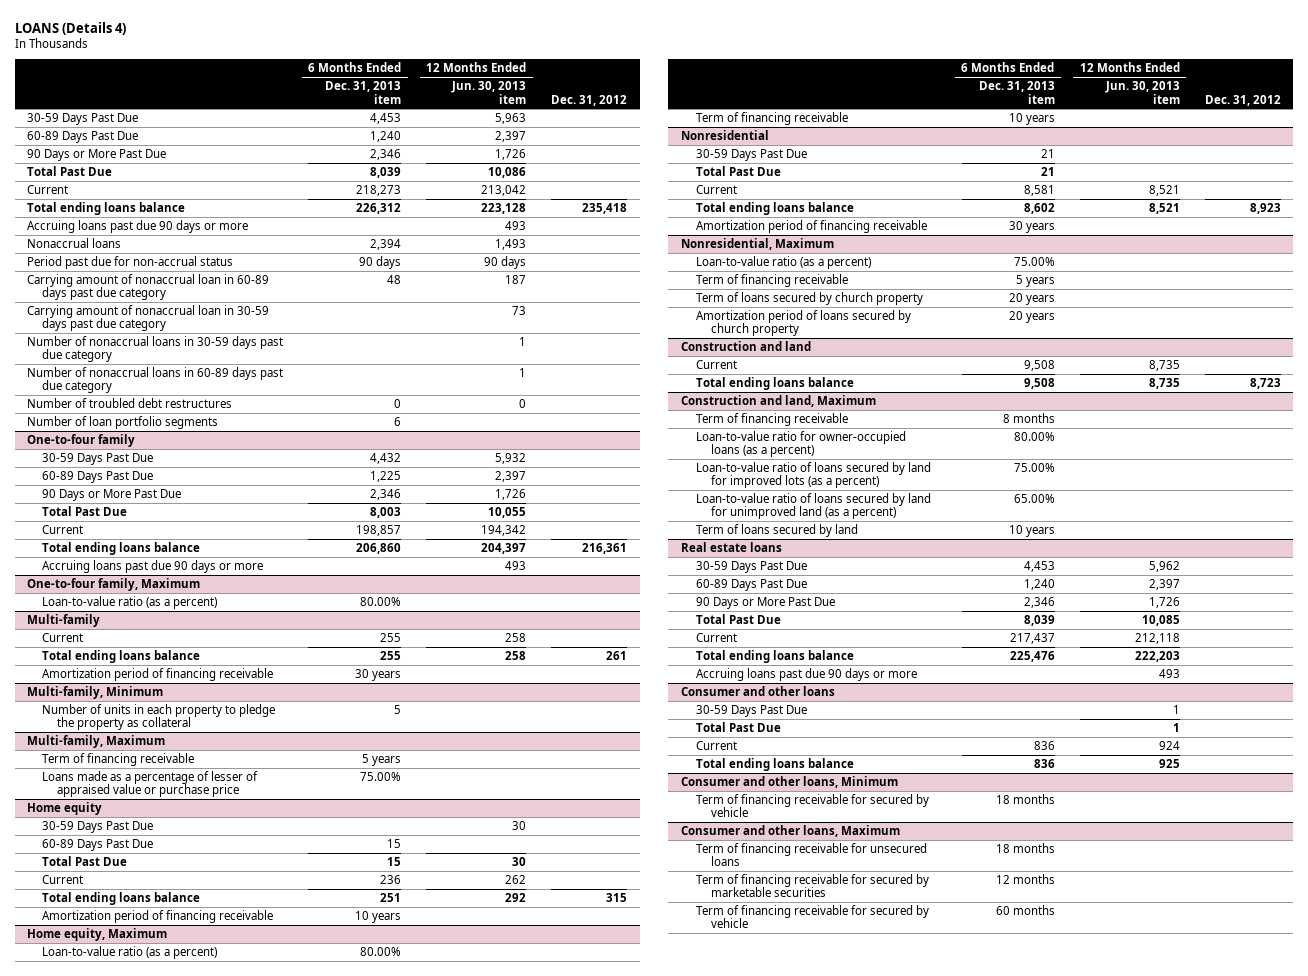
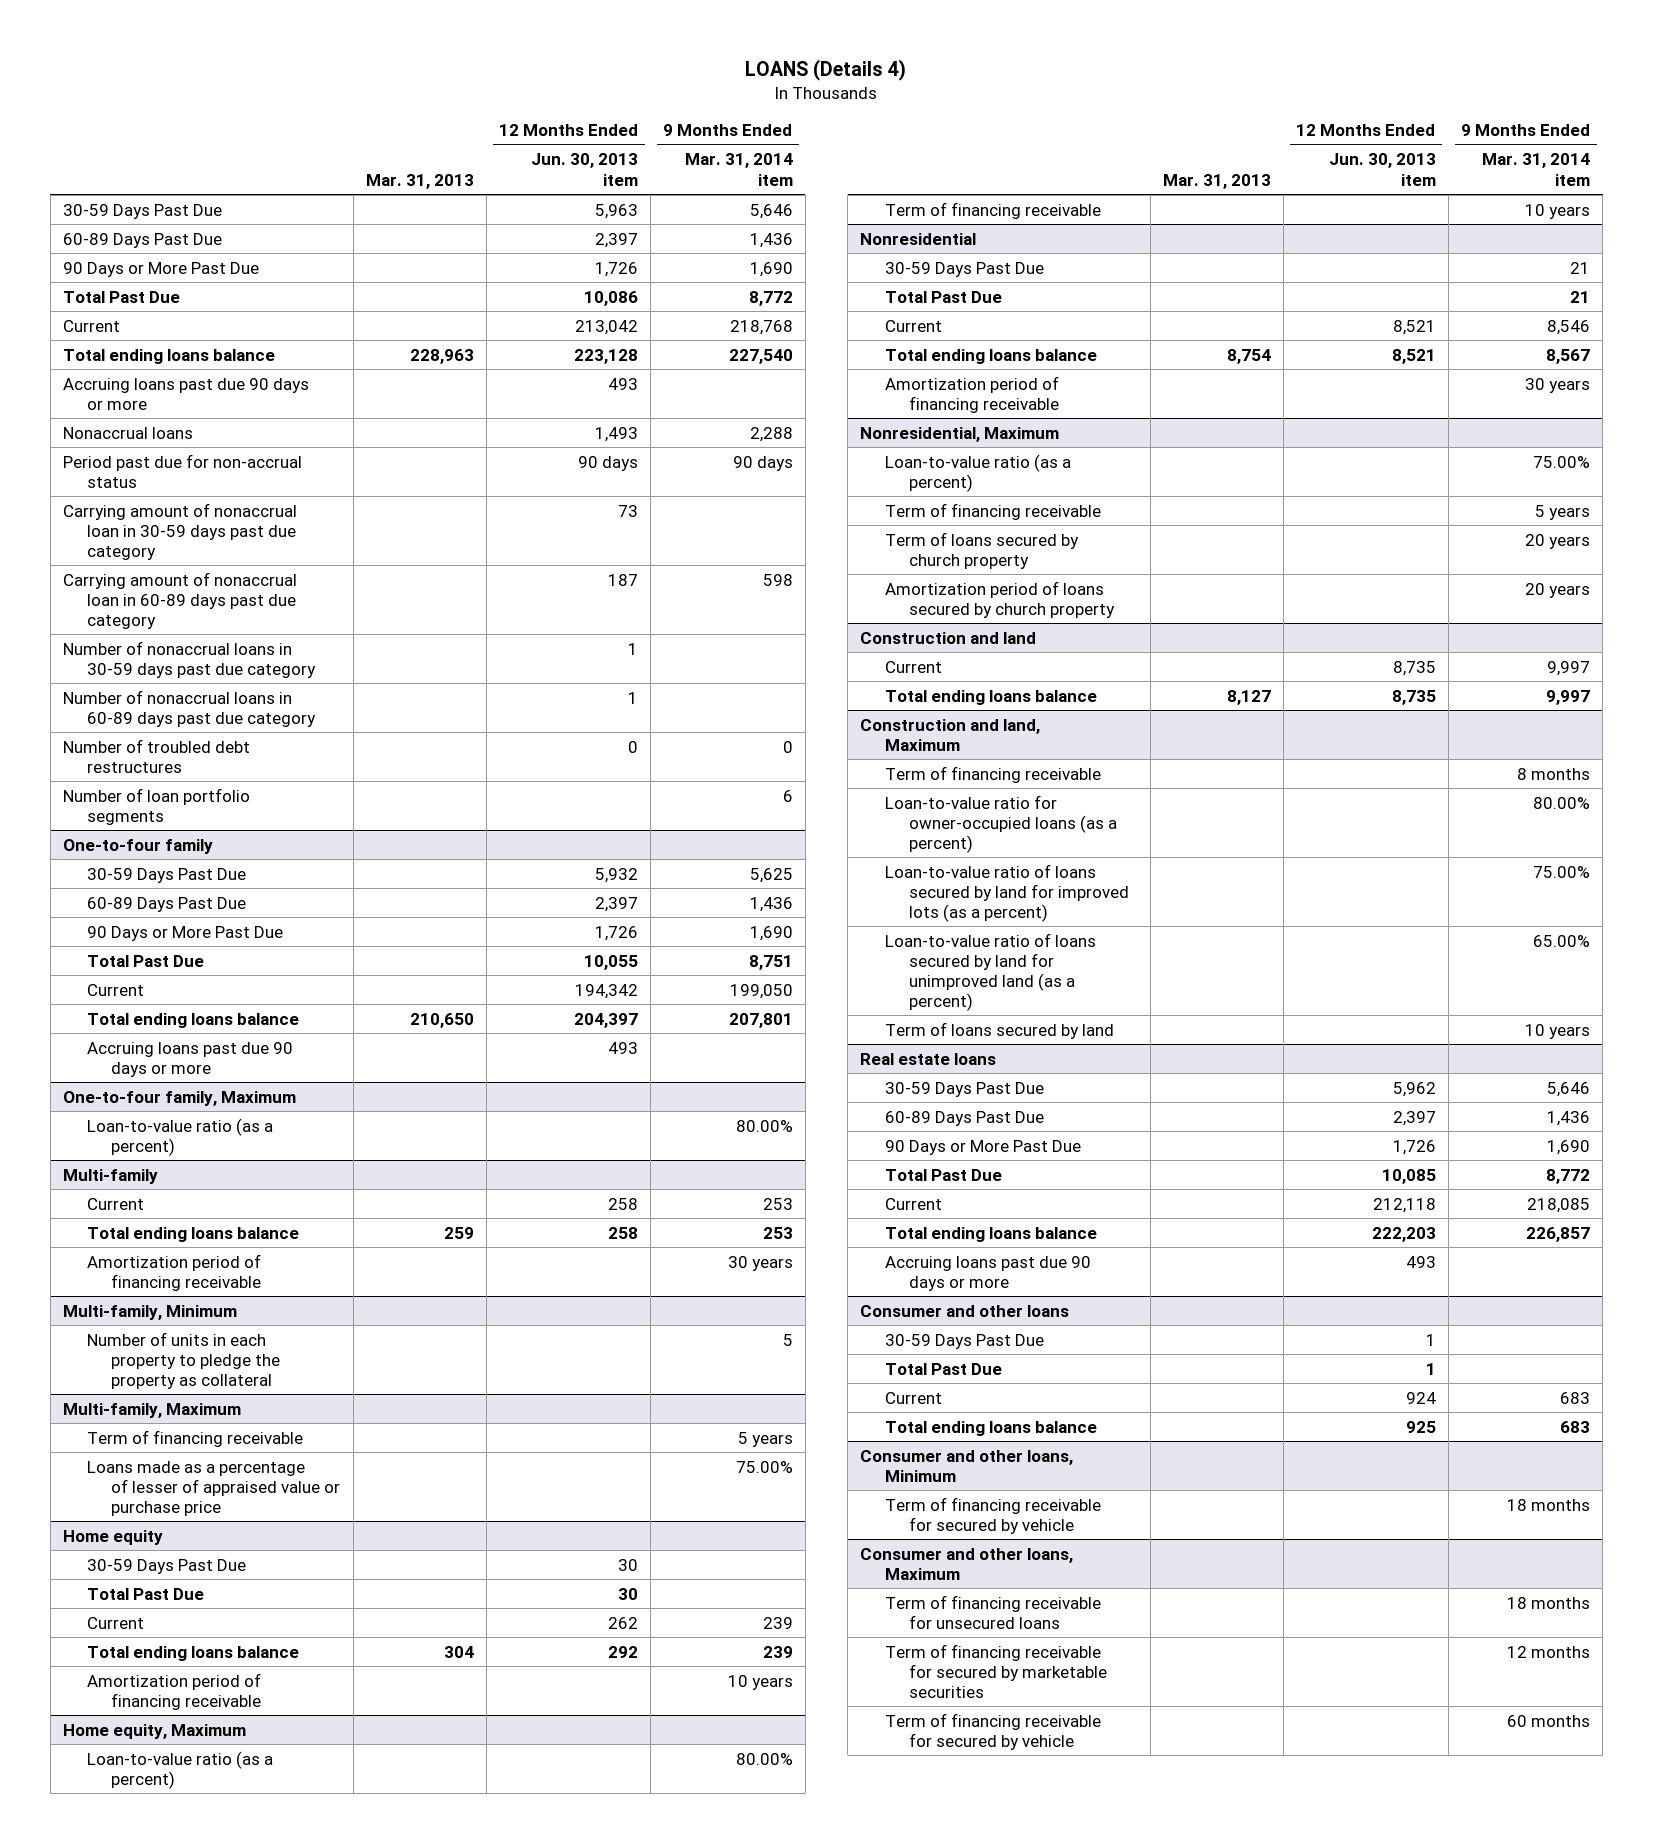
- | 6 Months Ended Dec. 31, 2013 item | 12 Months Ended Jun. 30, 2013 item | Dec. 31, 2012
+ | Mar. 31, 2013 | 12 Months Ended Jun. 30, 2013 item | 9 Months Ended Mar. 31, 2014 item
moved down: Carrying amount of nonaccrual loan in 60-89 days past due category | | 187 | 598
@ Home equity
- 60-89 Days Past Due | 15 | |

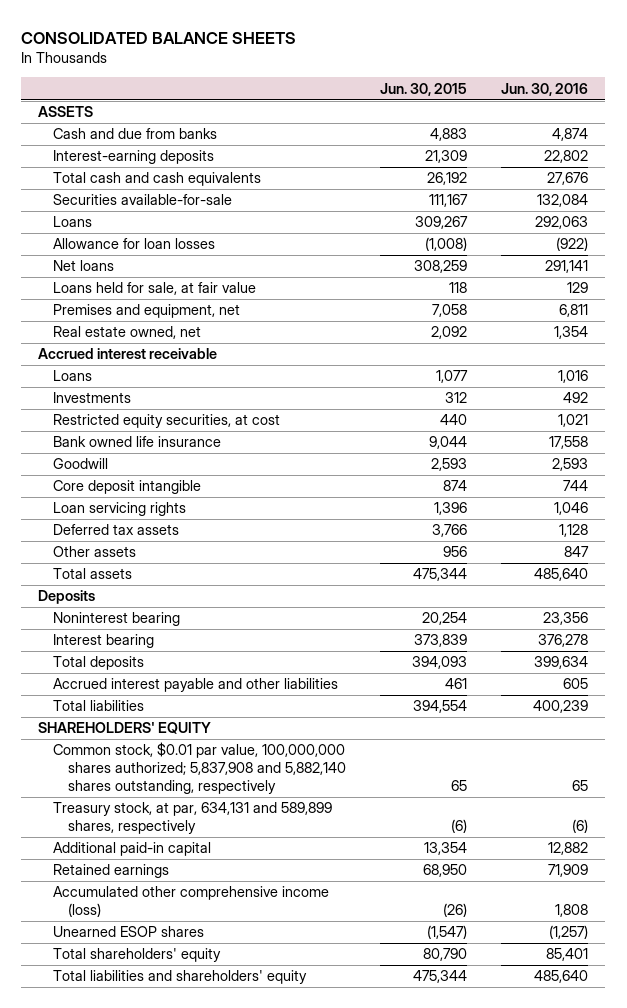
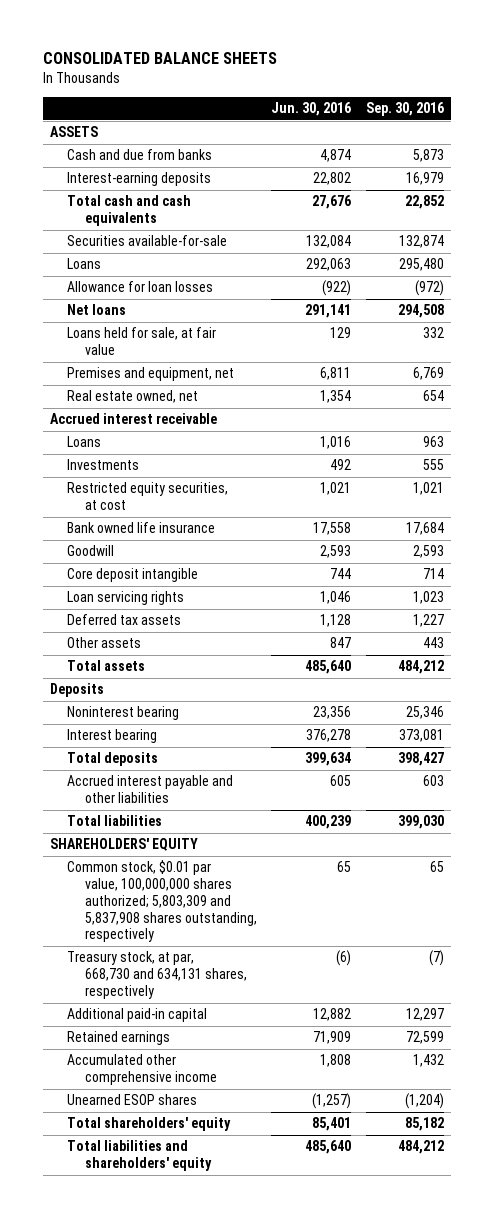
- | Jun. 30, 2015 | Jun. 30, 2016
+ | Jun. 30, 2016 | Sep. 30, 2016
- Common stock, $0.01 par value, 100,000,000 shares authorized; 5,837,908 and 5,882,140 shares outstanding, respectively | 65 | 65
- Treasury stock, at par, 634,131 and 589,899 shares, respectively | (6) | (6)
+ Common stock, $0.01 par value, 100,000,000 shares authorized; 5,803,309 and 5,837,908 shares outstanding, respectively | 65 | 65
+ Treasury stock, at par, 668,730 and 634,131 shares, respectively | (6) | (7)
- Accumulated other comprehensive income (loss) | (26) | 1,808
+ Accumulated other comprehensive income | 1,808 | 1,432

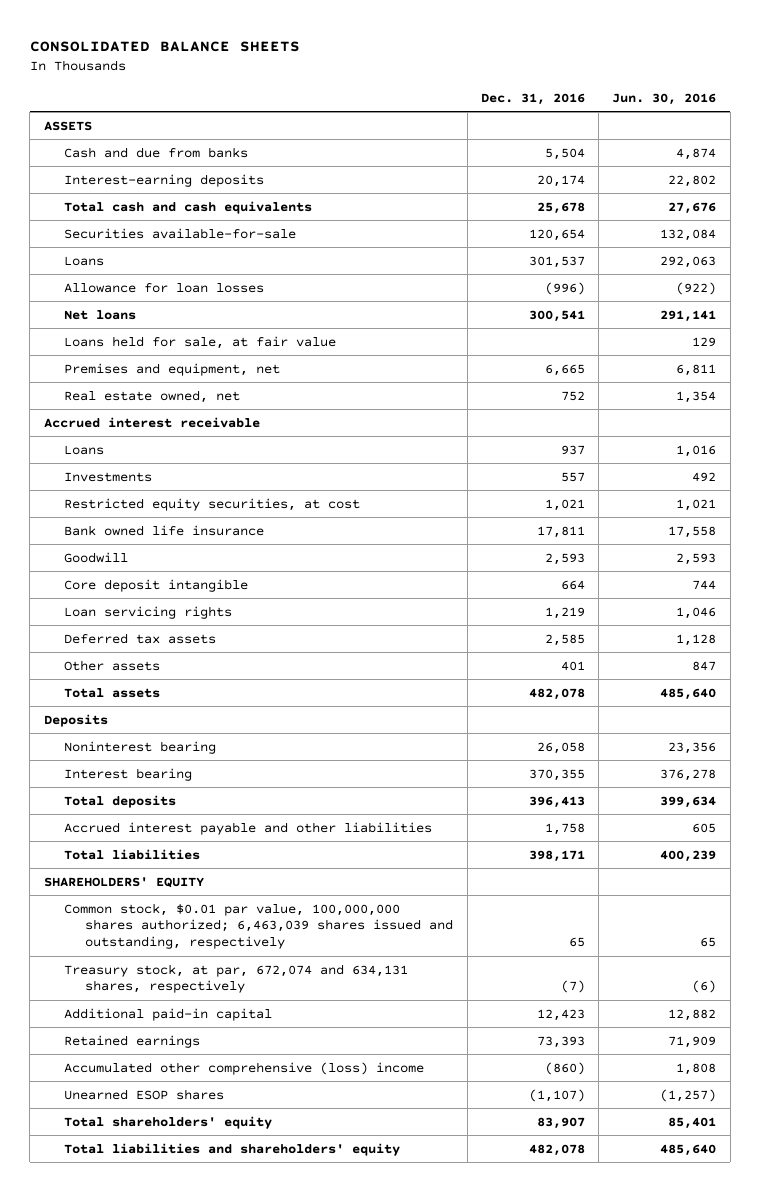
- | Jun. 30, 2016 | Sep. 30, 2016
+ | Dec. 31, 2016 | Jun. 30, 2016
- Common stock, $0.01 par value, 100,000,000 shares authorized; 5,803,309 and 5,837,908 shares outstanding, respectively | 65 | 65
- Treasury stock, at par, 668,730 and 634,131 shares, respectively | (6) | (7)
+ Common stock, $0.01 par value, 100,000,000 shares authorized; 6,463,039 shares issued and outstanding, respectively | 65 | 65
+ Treasury stock, at par, 672,074 and 634,131 shares, respectively | (7) | (6)
- Accumulated other comprehensive income | 1,808 | 1,432
+ Accumulated other comprehensive (loss) income | (860) | 1,808

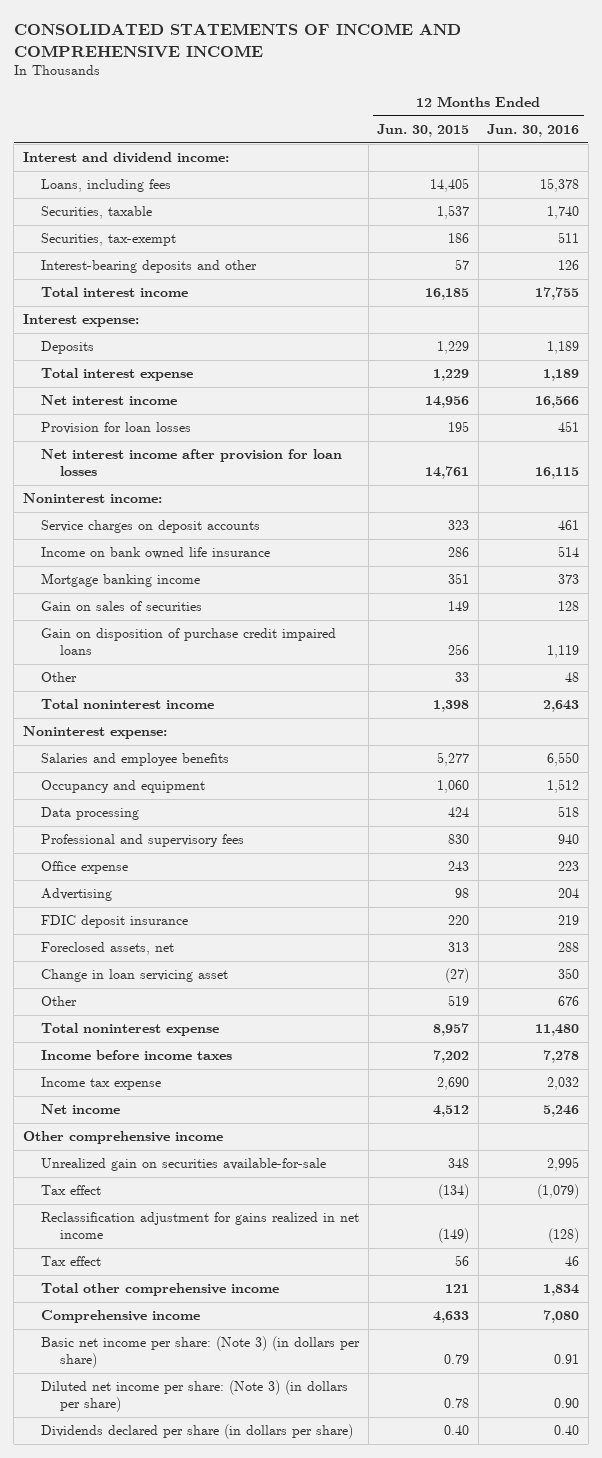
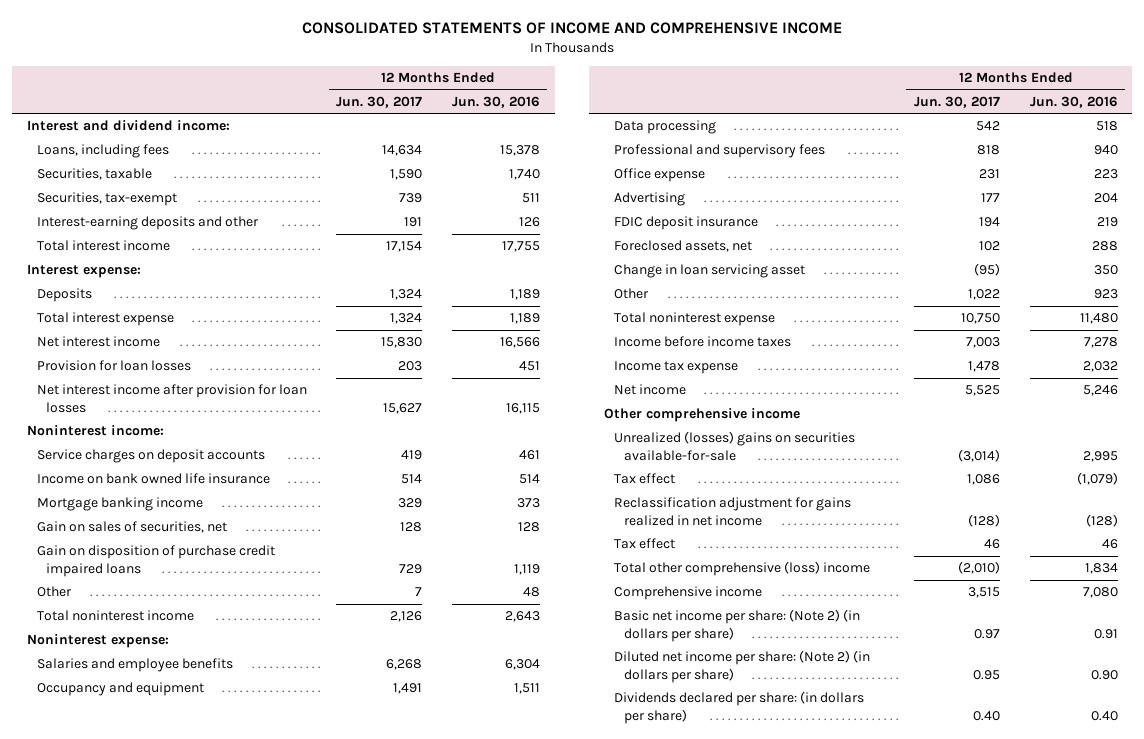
- | 12 Months Ended Jun. 30, 2015 | 12 Months Ended Jun. 30, 2016
+ | 12 Months Ended Jun. 30, 2017 | 12 Months Ended Jun. 30, 2016
- Interest-bearing deposits and other | 57 | 126
+ Interest-earning deposits and other | 191 | 126
- Gain on sales of securities | 149 | 128
+ Gain on sales of securities, net | 128 | 128
- Salaries and employee benefits | 5,277 | 6,550
- Occupancy and equipment | 1,060 | 1,512
+ Salaries and employee benefits | 6,268 | 6,304
+ Occupancy and equipment | 1,491 | 1,511
- Other | 519 | 676
+ Other | 1,022 | 923
- Unrealized gain on securities available-for-sale | 348 | 2,995
+ Unrealized (losses) gains on securities available-for-sale | (3,014) | 2,995
- Total other comprehensive income | 121 | 1,834
+ Total other comprehensive (loss) income | (2,010) | 1,834
- Basic net income per share: (Note 3) (in dollars per share) | 0.79 | 0.91
- Diluted net income per share: (Note 3) (in dollars per share) | 0.78 | 0.90
- Dividends declared per share (in dollars per share) | 0.40 | 0.40
+ Basic net income per share: (Note 2) (in dollars per share) | 0.97 | 0.91
+ Diluted net income per share: (Note 2) (in dollars per share) | 0.95 | 0.90
+ Dividends declared per share: (in dollars per share) | 0.40 | 0.40

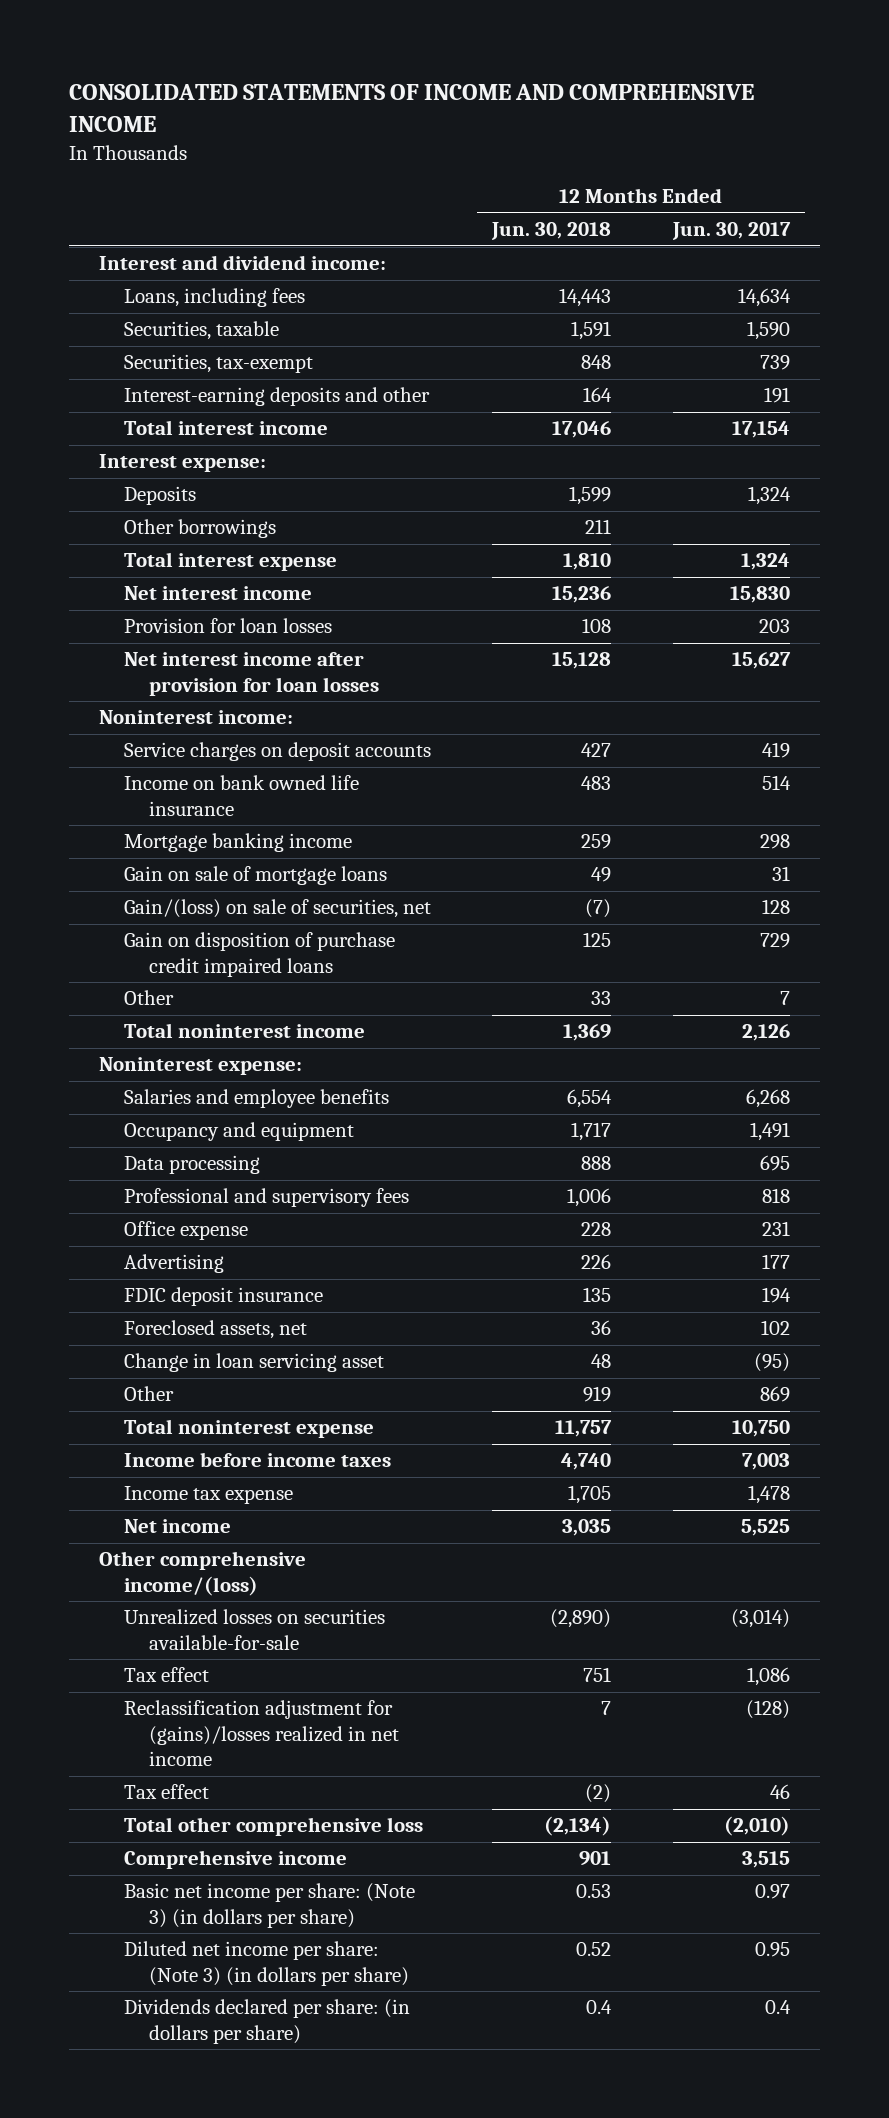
- | 12 Months Ended Jun. 30, 2017 | 12 Months Ended Jun. 30, 2016
+ | 12 Months Ended Jun. 30, 2018 | 12 Months Ended Jun. 30, 2017
+ Other borrowings | 211 |
- Mortgage banking income | 329 | 373
- Gain on sales of securities, net | 128 | 128
+ Mortgage banking income | 259 | 298
+ Gain on sale of mortgage loans | 49 | 31
+ Gain/(loss) on sale of securities, net | (7) | 128
- Data processing | 542 | 518
+ Data processing | 888 | 695
- Other | 1,022 | 923
+ Other | 919 | 869
- Other comprehensive income
- Unrealized (losses) gains on securities available-for-sale | (3,014) | 2,995
+ Other comprehensive income/(loss)
+ Unrealized losses on securities available-for-sale | (2,890) | (3,014)
- Reclassification adjustment for gains realized in net income | (128) | (128)
+ Reclassification adjustment for (gains)/losses realized in net income | 7 | (128)
- Total other comprehensive (loss) income | (2,010) | 1,834
+ Total other comprehensive loss | (2,134) | (2,010)
- Basic net income per share: (Note 2) (in dollars per share) | 0.97 | 0.91
- Diluted net income per share: (Note 2) (in dollars per share) | 0.95 | 0.90
- Dividends declared per share: (in dollars per share) | 0.40 | 0.40
+ Basic net income per share: (Note 3) (in dollars per share) | 0.53 | 0.97
+ Diluted net income per share: (Note 3) (in dollars per share) | 0.52 | 0.95
+ Dividends declared per share: (in dollars per share) | 0.4 | 0.4

